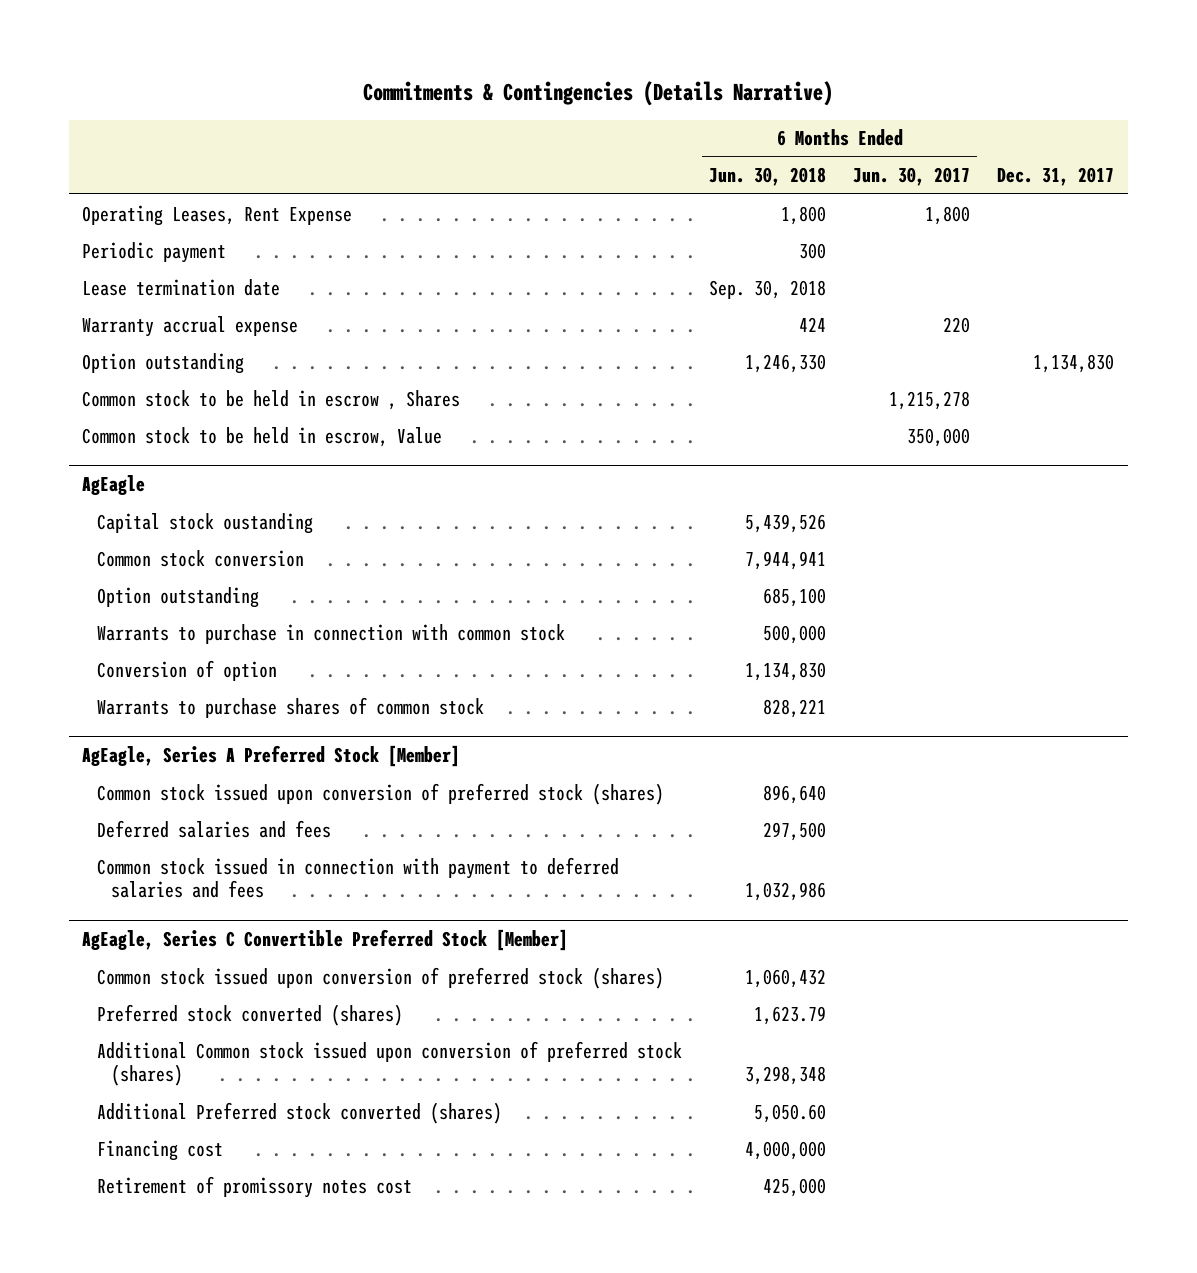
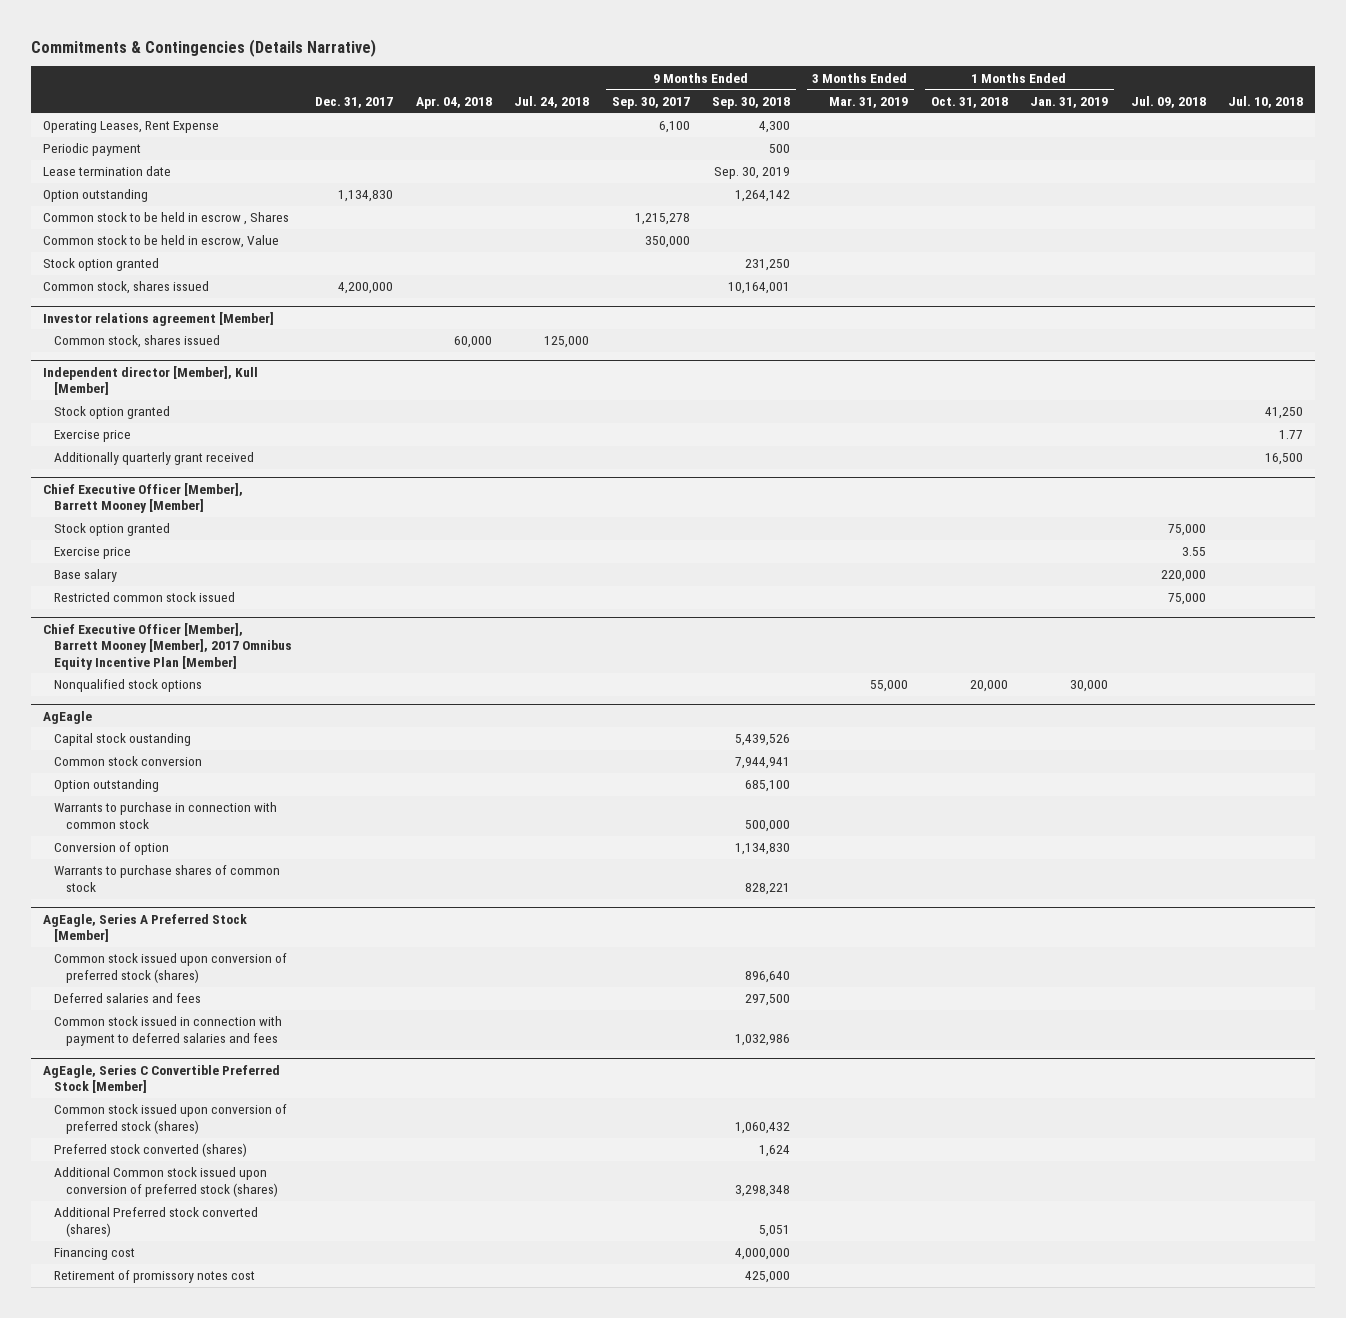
- | 6 Months Ended Jun. 30, 2018 | 6 Months Ended Jun. 30, 2017 | Dec. 31, 2017
+ | Dec. 31, 2017 | Apr. 04, 2018 | Jul. 24, 2018 | 9 Months Ended Sep. 30, 2017 | 9 Months Ended Sep. 30, 2018 | 3 Months Ended Mar. 31, 2019 | 1 Months Ended Oct. 31, 2018 | 1 Months Ended Jan. 31, 2019 | Jul. 09, 2018 | Jul. 10, 2018
- Warranty accrual expense | 424 | 220 |
+ Stock option granted | | | | | 231,250 | | | | |
+ Common stock, shares issued | 4,200,000 | | | | 10,164,001 | | | | |
+ Investor relations agreement [Member]
+ Common stock, shares issued | | 60,000 | 125,000 | | | | | | |
+ Independent director [Member], Kull [Member]
+ Stock option granted | | | | | | | | | | 41,250
+ Exercise price | | | | | | | | | | 1.77
+ Additionally quarterly grant received | | | | | | | | | | 16,500
+ Chief Executive Officer [Member], Barrett Mooney [Member]
+ Stock option granted | | | | | | | | | 75,000 |
+ Exercise price | | | | | | | | | 3.55 |
+ Base salary | | | | | | | | | 220,000 |
+ Restricted common stock issued | | | | | | | | | 75,000 |
+ Chief Executive Officer [Member], Barrett Mooney [Member], 2017 Omnibus Equity Incentive Plan [Member]
+ Nonqualified stock options | | | | | | 55,000 | 20,000 | 30,000 | |

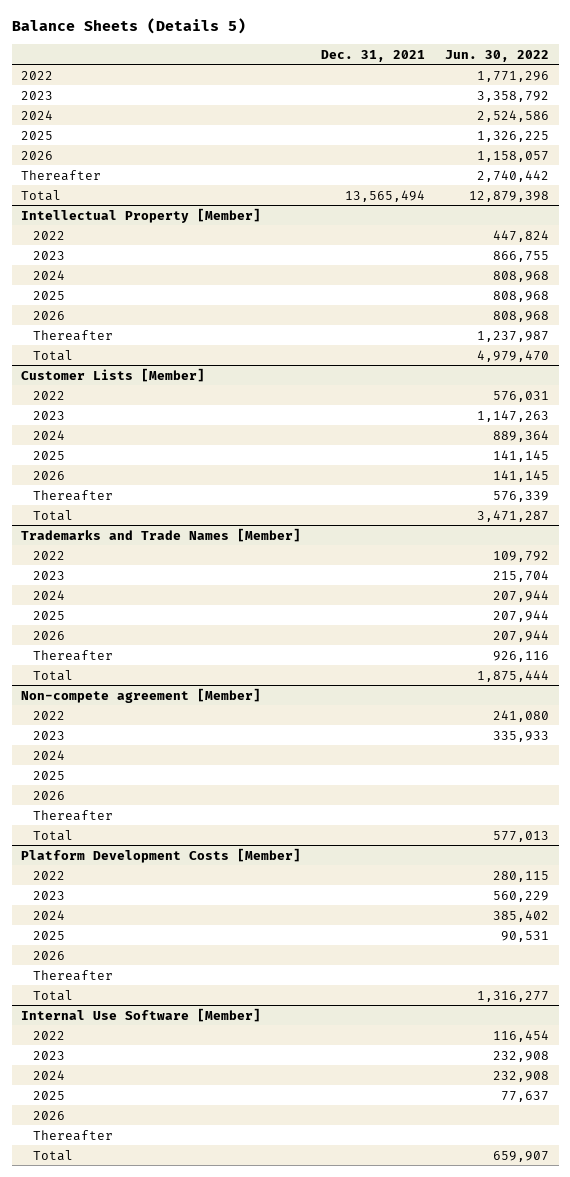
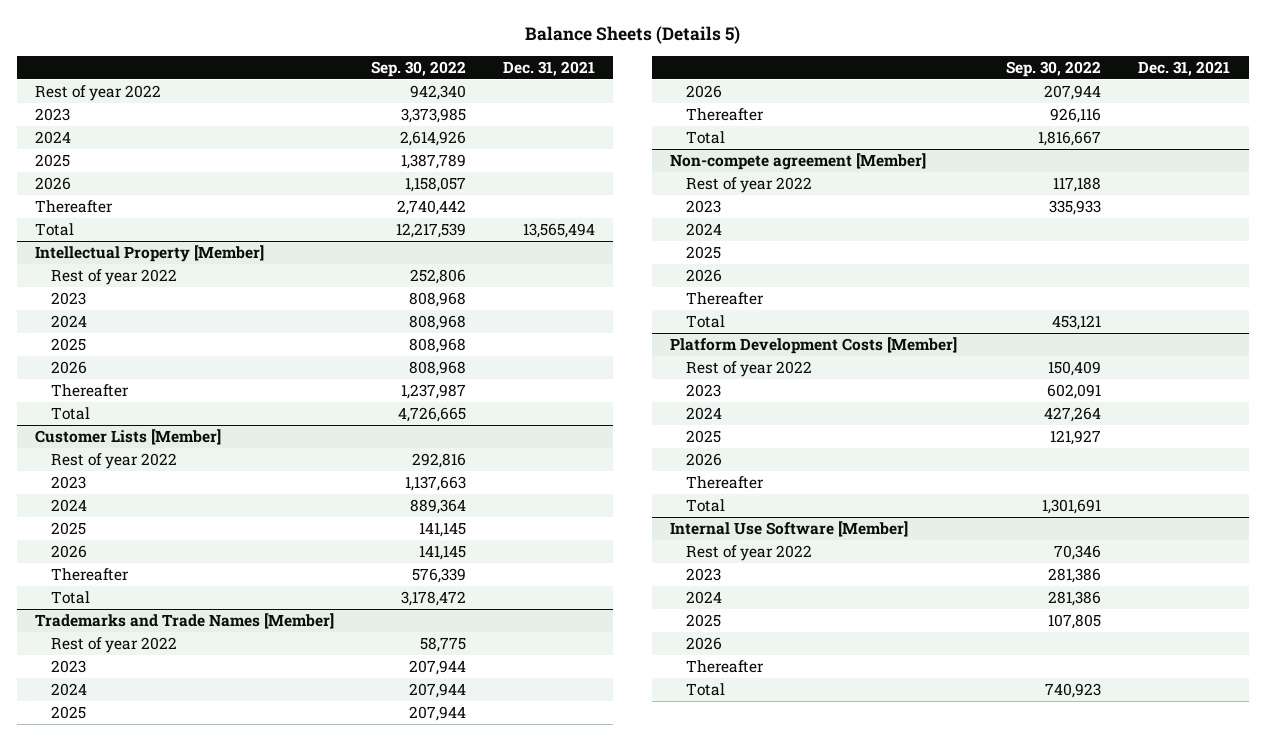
- | Dec. 31, 2021 | Jun. 30, 2022
+ | Sep. 30, 2022 | Dec. 31, 2021
- 2022 | | 1,771,296
+ Rest of year 2022 | 942,340 |
@ Intellectual Property [Member]
- 2022 | | 447,824
+ Rest of year 2022 | 252,806 |
@ Customer Lists [Member]
- 2022 | | 576,031
+ Rest of year 2022 | 292,816 |
@ Trademarks and Trade Names [Member]
- 2022 | | 109,792
+ Rest of year 2022 | 58,775 |
@ Non-compete agreement [Member]
- 2022 | | 241,080
+ Rest of year 2022 | 117,188 |
@ Platform Development Costs [Member]
- 2022 | | 280,115
+ Rest of year 2022 | 150,409 |
@ Internal Use Software [Member]
- 2022 | | 116,454
+ Rest of year 2022 | 70,346 |

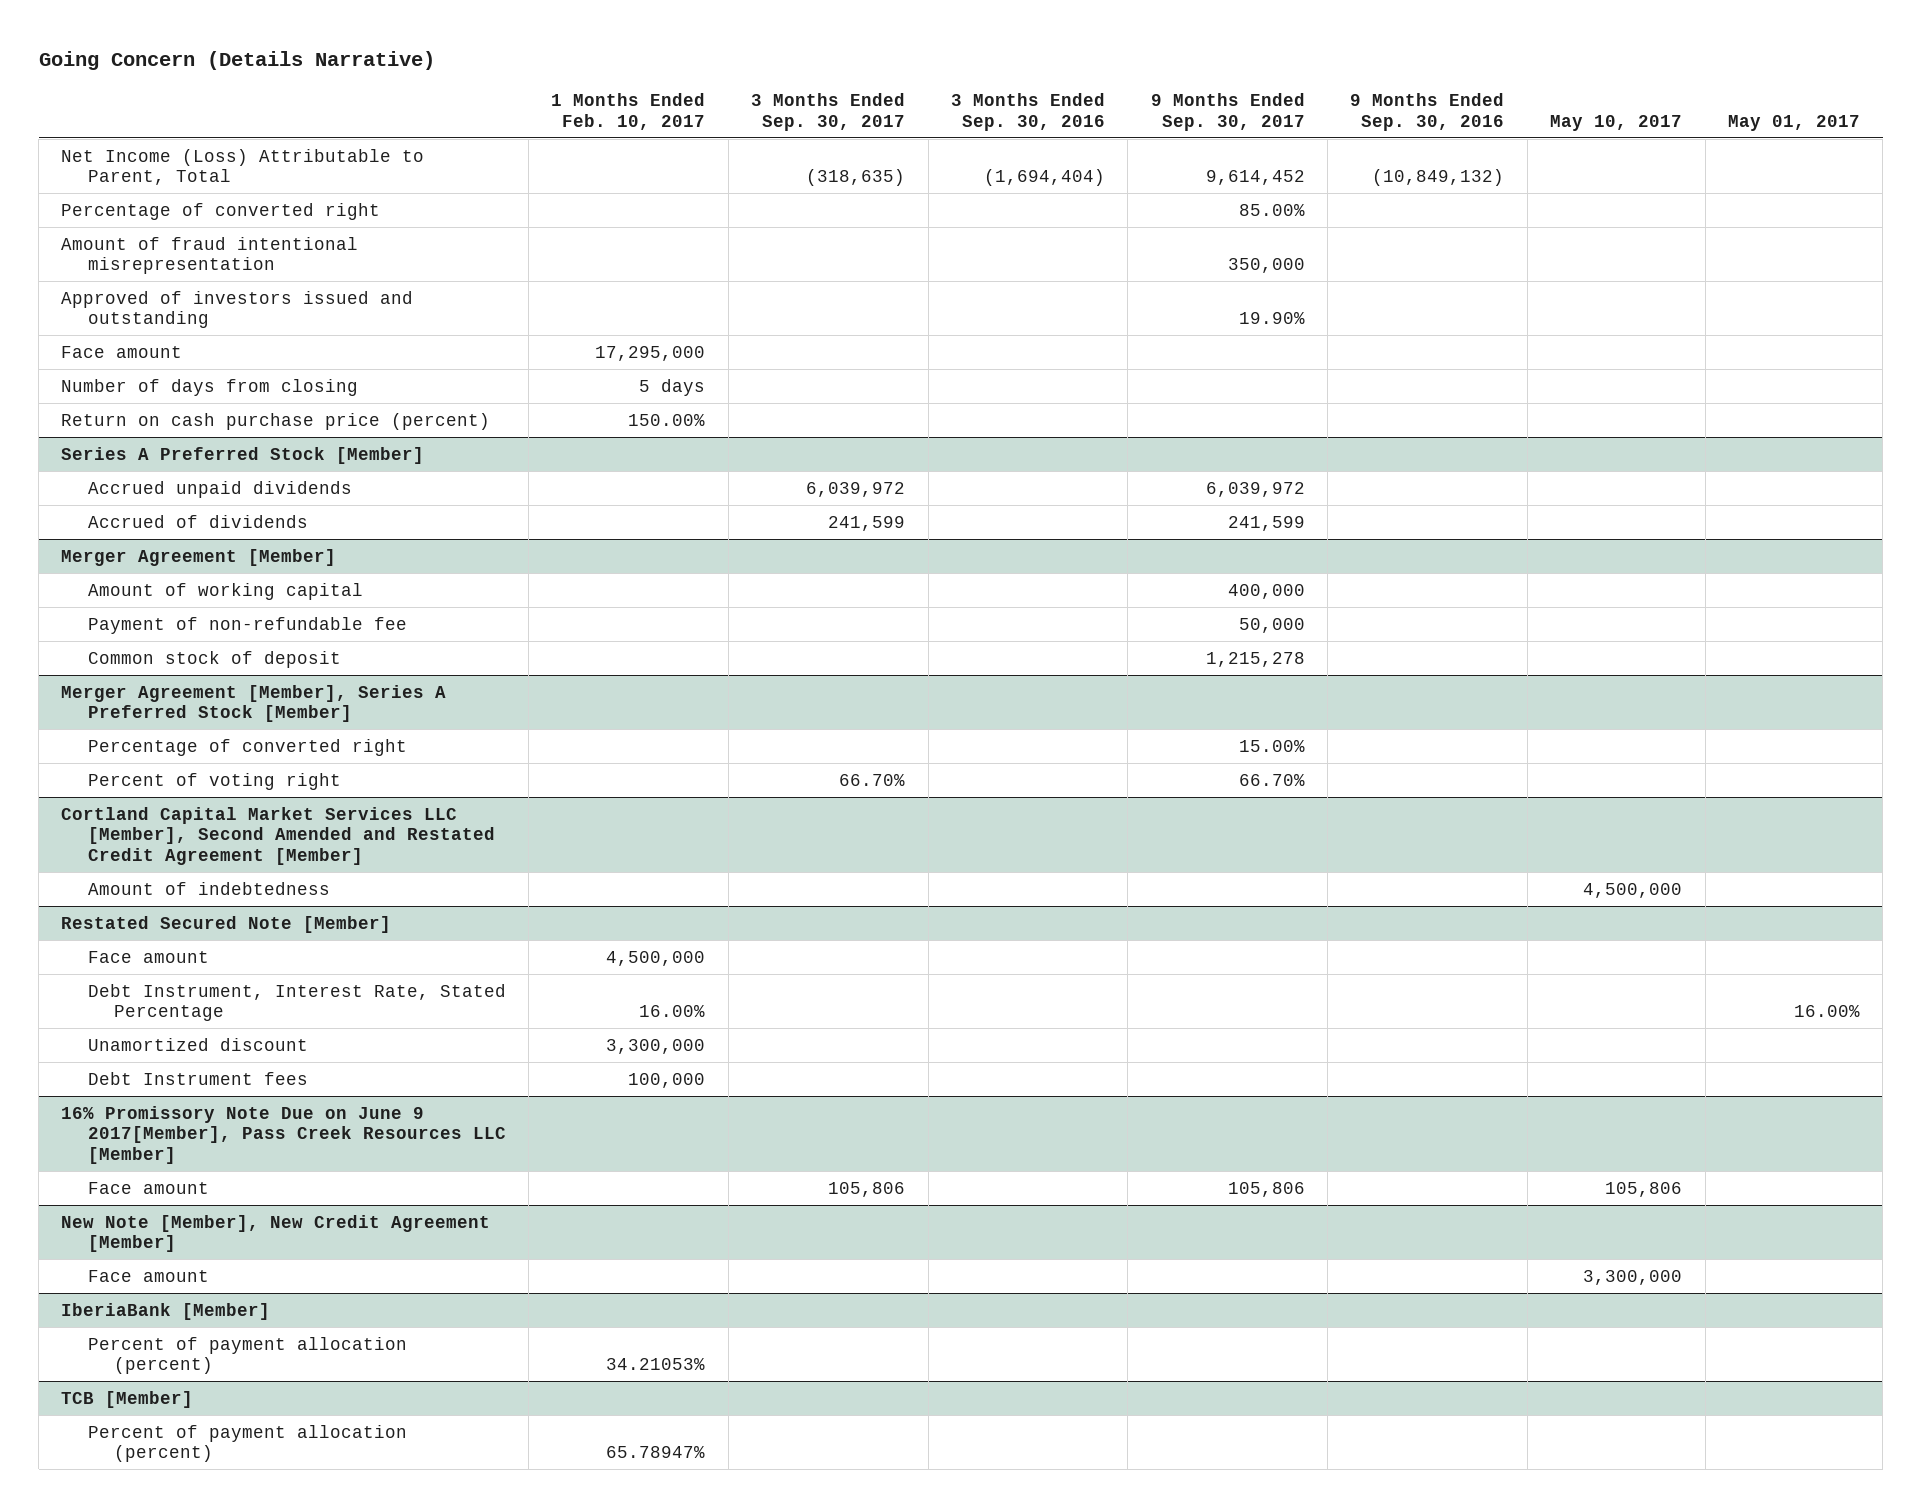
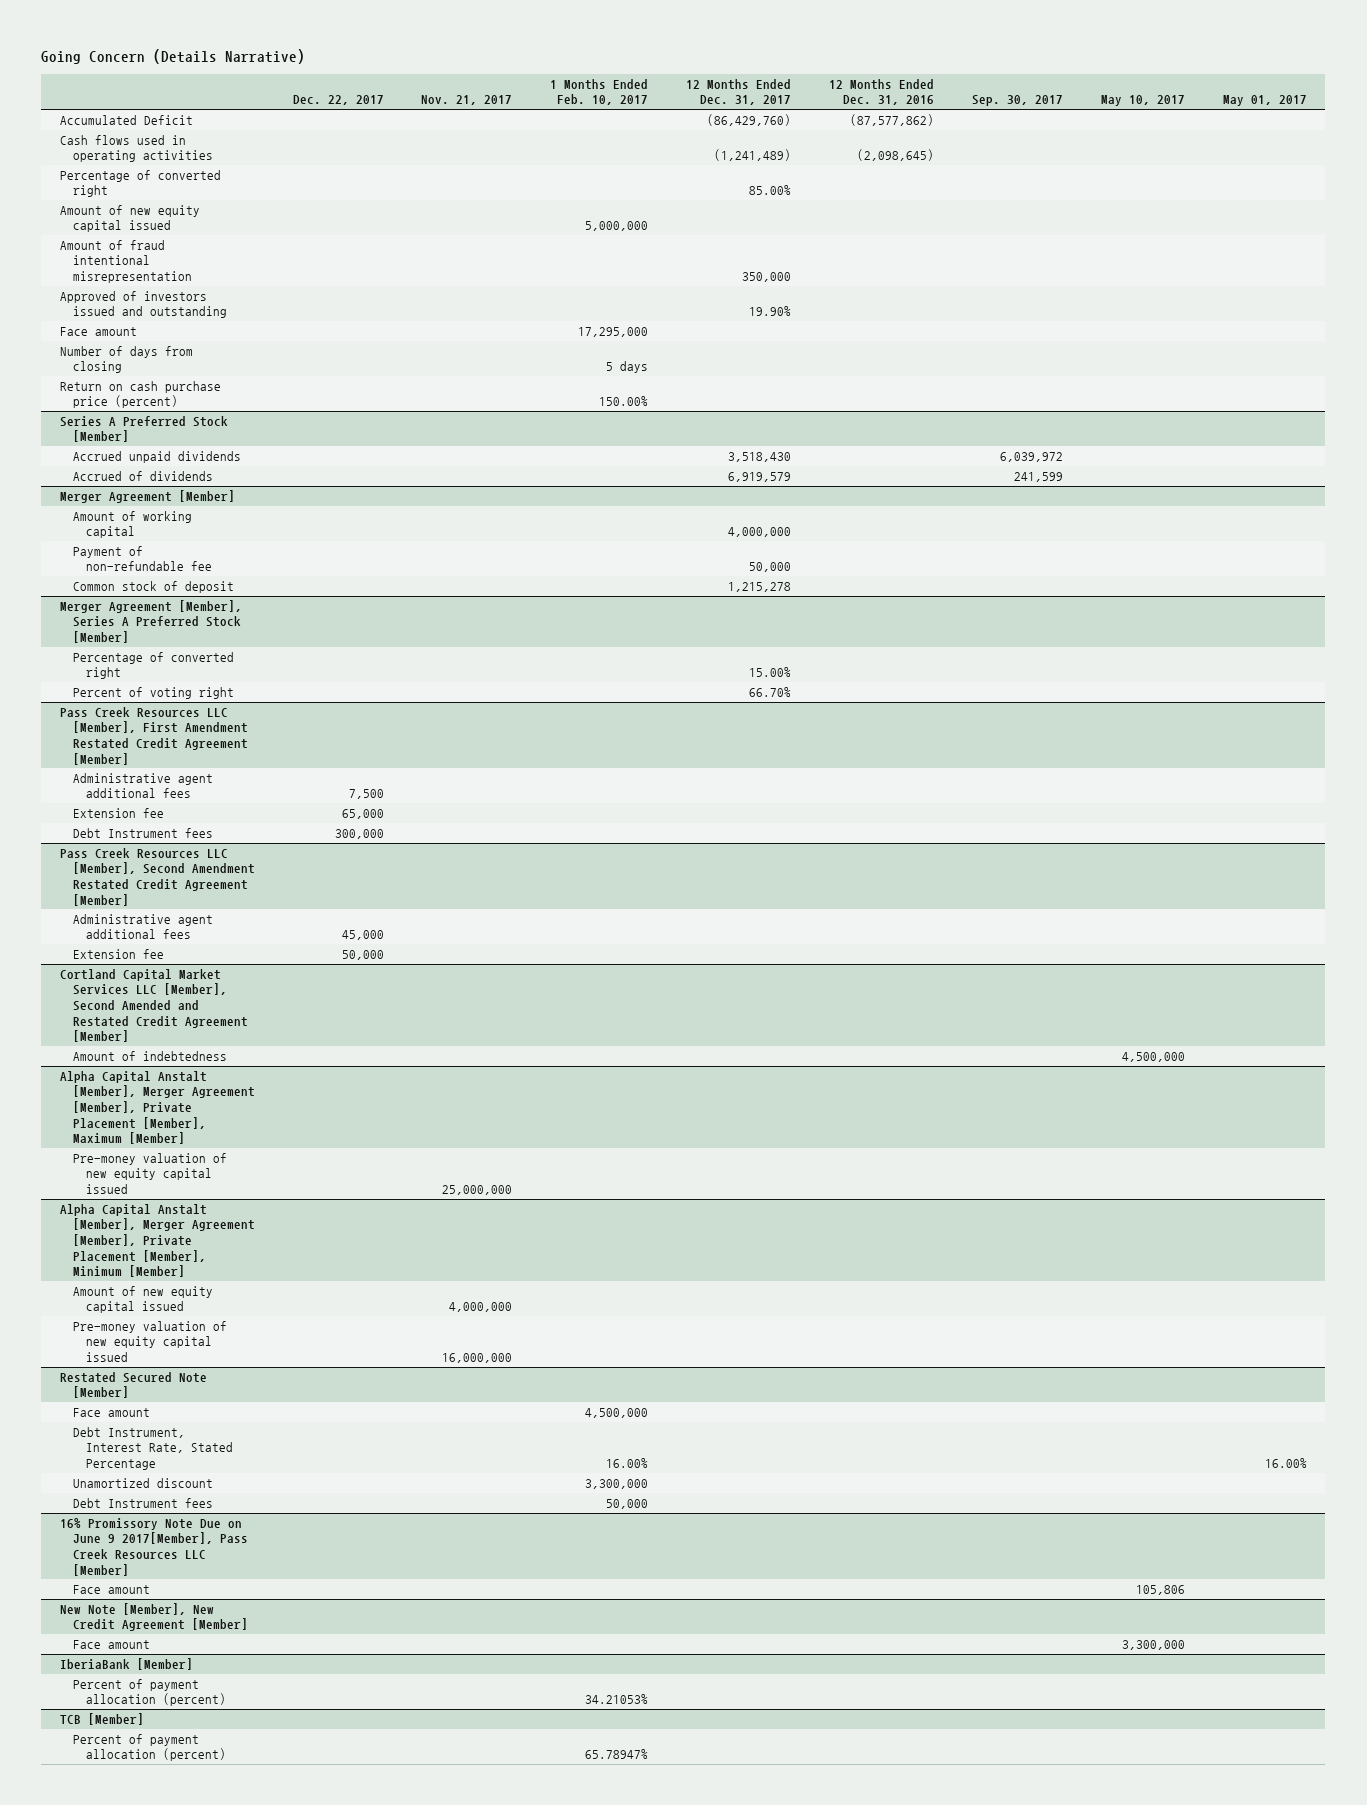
- | 1 Months Ended Feb. 10, 2017 | 3 Months Ended Sep. 30, 2017 | 3 Months Ended Sep. 30, 2016 | 9 Months Ended Sep. 30, 2017 | 9 Months Ended Sep. 30, 2016 | May 10, 2017 | May 01, 2017
+ | Dec. 22, 2017 | Nov. 21, 2017 | 1 Months Ended Feb. 10, 2017 | 12 Months Ended Dec. 31, 2017 | 12 Months Ended Dec. 31, 2016 | Sep. 30, 2017 | May 10, 2017 | May 01, 2017
- Net Income (Loss) Attributable to Parent, Total | | (318,635) | (1,694,404) | 9,614,452 | (10,849,132) | |
+ Accumulated Deficit | | | | (86,429,760) | (87,577,862) | | |
+ Cash flows used in operating activities | | | | (1,241,489) | (2,098,645) | | |
+ Amount of new equity capital issued | | | 5,000,000 | | | | |
+ Pass Creek Resources LLC [Member], First Amendment Restated Credit Agreement [Member]
+ Administrative agent additional fees | 7,500 | | | | | | |
+ Extension fee | 65,000 | | | | | | |
+ Debt Instrument fees | 300,000 | | | | | | |
+ Pass Creek Resources LLC [Member], Second Amendment Restated Credit Agreement [Member]
+ Administrative agent additional fees | 45,000 | | | | | | |
+ Extension fee | 50,000 | | | | | | |
+ Alpha Capital Anstalt [Member], Merger Agreement [Member], Private Placement [Member], Maximum [Member]
+ Pre-money valuation of new equity capital issued | | 25,000,000 | | | | | |
+ Alpha Capital Anstalt [Member], Merger Agreement [Member], Private Placement [Member], Minimum [Member]
+ Amount of new equity capital issued | | 4,000,000 | | | | | |
+ Pre-money valuation of new equity capital issued | | 16,000,000 | | | | | |
@ Restated Secured Note [Member]
- Debt Instrument fees | 100,000 | | | | | |
+ Debt Instrument fees | | | 50,000 | | | | |

